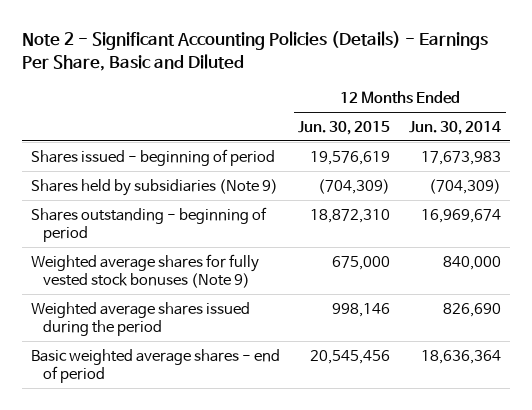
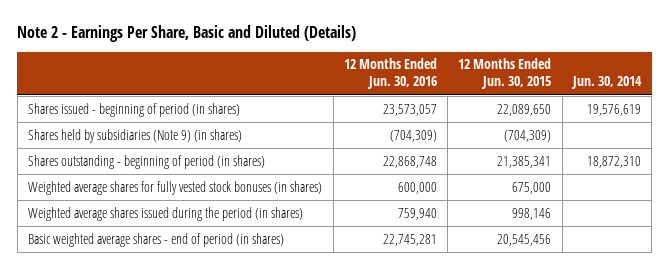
- Note 2 - Significant Accounting Policies (Details) - Earnings Per Share, Basic and Diluted
+ Note 2 - Earnings Per Share, Basic and Diluted (Details)
- | 12 Months Ended Jun. 30, 2015 | 12 Months Ended Jun. 30, 2014
+ | 12 Months Ended Jun. 30, 2016 | 12 Months Ended Jun. 30, 2015 | Jun. 30, 2014
- Shares issued - beginning of period | 19,576,619 | 17,673,983
- Shares held by subsidiaries (Note 9) | (704,309) | (704,309)
- Shares outstanding - beginning of period | 18,872,310 | 16,969,674
- Weighted average shares for fully vested stock bonuses (Note 9) | 675,000 | 840,000
- Weighted average shares issued during the period | 998,146 | 826,690
- Basic weighted average shares - end of period | 20,545,456 | 18,636,364
+ Shares issued - beginning of period (in shares) | 23,573,057 | 22,089,650 | 19,576,619
+ Shares held by subsidiaries (Note 9) (in shares) | (704,309) | (704,309) |
+ Shares outstanding - beginning of period (in shares) | 22,868,748 | 21,385,341 | 18,872,310
+ Weighted average shares for fully vested stock bonuses (in shares) | 600,000 | 675,000 |
+ Weighted average shares issued during the period (in shares) | 759,940 | 998,146 |
+ Basic weighted average shares - end of period (in shares) | 22,745,281 | 20,545,456 |

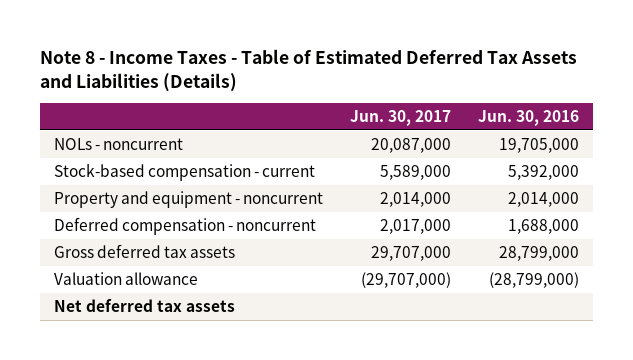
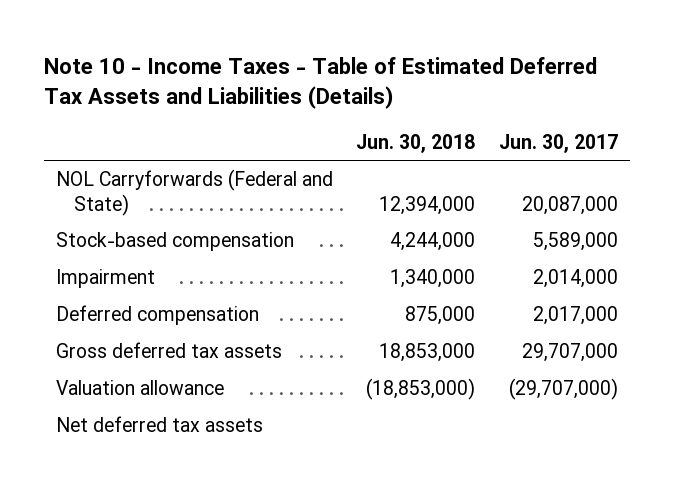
- Note 8 - Income Taxes - Table of Estimated Deferred Tax Assets and Liabilities (Details)
+ Note 10 - Income Taxes - Table of Estimated Deferred Tax Assets and Liabilities (Details)
- | Jun. 30, 2017 | Jun. 30, 2016
+ | Jun. 30, 2018 | Jun. 30, 2017
- NOLs - noncurrent | 20,087,000 | 19,705,000
- Stock-based compensation - current | 5,589,000 | 5,392,000
- Property and equipment - noncurrent | 2,014,000 | 2,014,000
- Deferred compensation - noncurrent | 2,017,000 | 1,688,000
+ NOL Carryforwards (Federal and State) | 12,394,000 | 20,087,000
+ Stock-based compensation | 4,244,000 | 5,589,000
+ Impairment | 1,340,000 | 2,014,000
+ Deferred compensation | 875,000 | 2,017,000

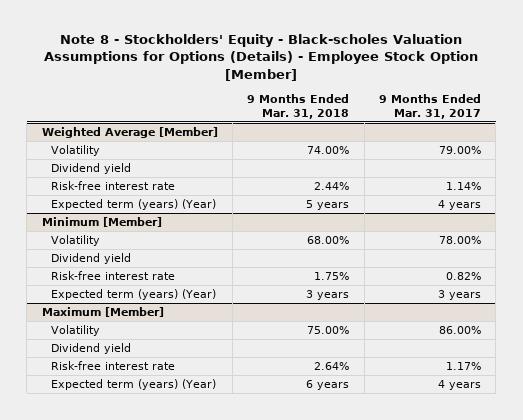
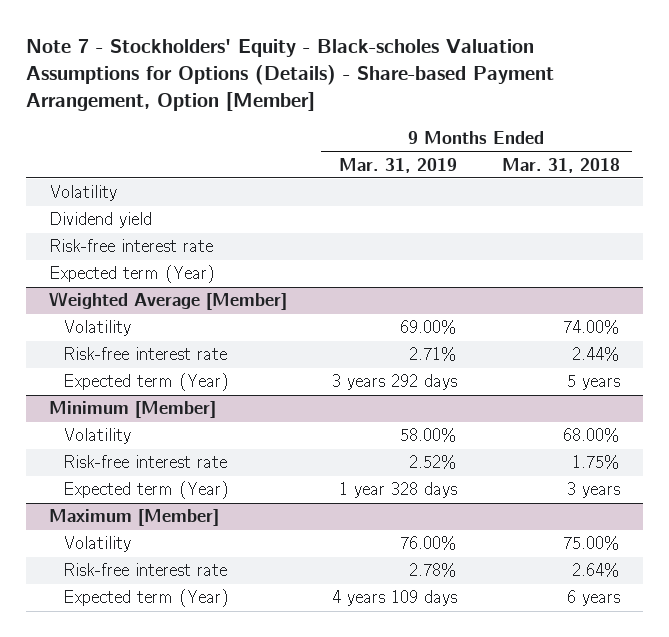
- Note 8 - Stockholders' Equity - Black-scholes Valuation Assumptions for Options (Details) - Employee Stock Option [Member]
+ Note 7 - Stockholders' Equity - Black-scholes Valuation Assumptions for Options (Details) - Share-based Payment Arrangement, Option [Member]
- | 9 Months Ended Mar. 31, 2018 | 9 Months Ended Mar. 31, 2017
+ | 9 Months Ended Mar. 31, 2019 | 9 Months Ended Mar. 31, 2018
+ Volatility
+ Dividend yield
+ Risk-free interest rate
+ Expected term (Year)
@ Weighted Average [Member]
- Dividend yield
- Expected term (years) (Year) | 5 years | 4 years
+ Expected term (Year) | 3 years 292 days | 5 years
@ Minimum [Member]
- Dividend yield
- Expected term (years) (Year) | 3 years | 3 years
+ Expected term (Year) | 1 year 328 days | 3 years
@ Maximum [Member]
- Dividend yield
- Expected term (years) (Year) | 6 years | 4 years
+ Expected term (Year) | 4 years 109 days | 6 years

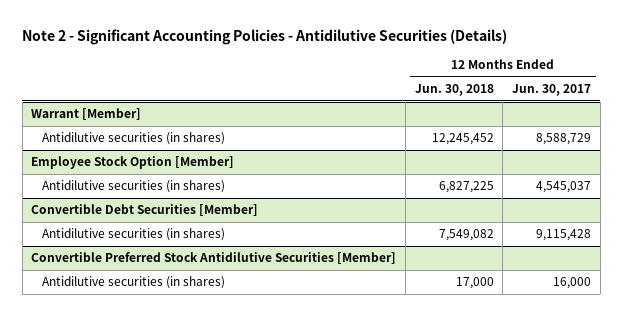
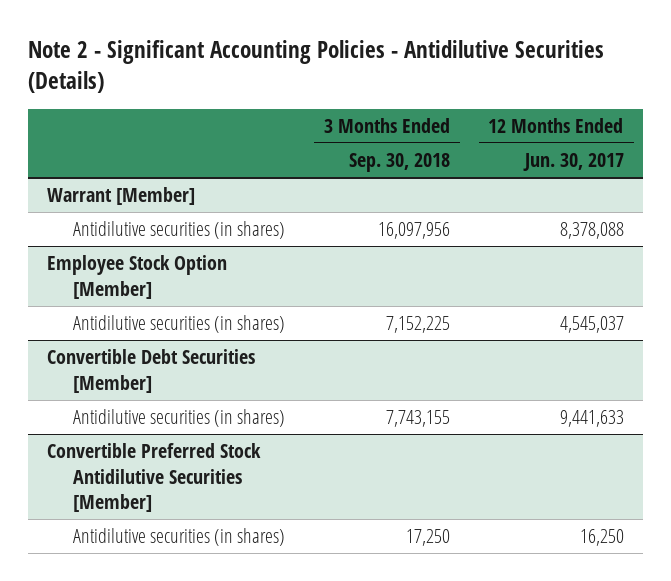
- | 12 Months Ended Jun. 30, 2018 | 12 Months Ended Jun. 30, 2017
+ | 3 Months Ended Sep. 30, 2018 | 12 Months Ended Jun. 30, 2017
@ Warrant [Member]
- Antidilutive securities (in shares) | 12,245,452 | 8,588,729
+ Antidilutive securities (in shares) | 16,097,956 | 8,378,088
@ Convertible Debt Securities [Member]
- Antidilutive securities (in shares) | 7,549,082 | 9,115,428
+ Antidilutive securities (in shares) | 7,743,155 | 9,441,633
@ Convertible Preferred Stock Antidilutive Securities [Member]
- Antidilutive securities (in shares) | 17,000 | 16,000
+ Antidilutive securities (in shares) | 17,250 | 16,250

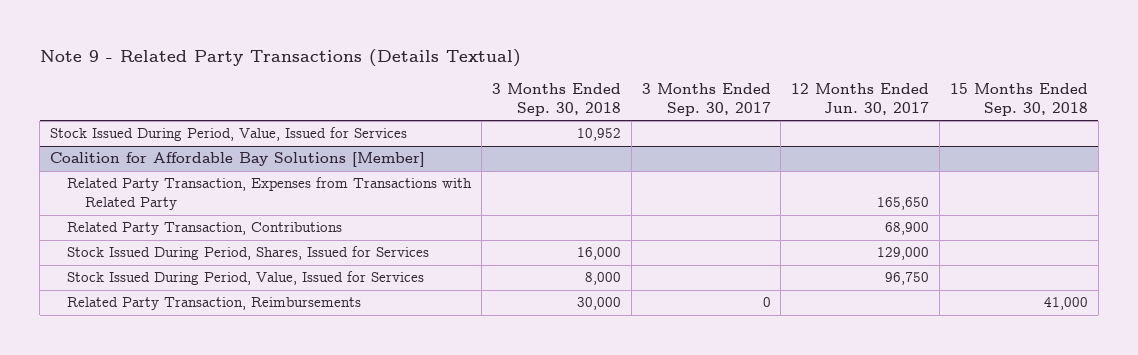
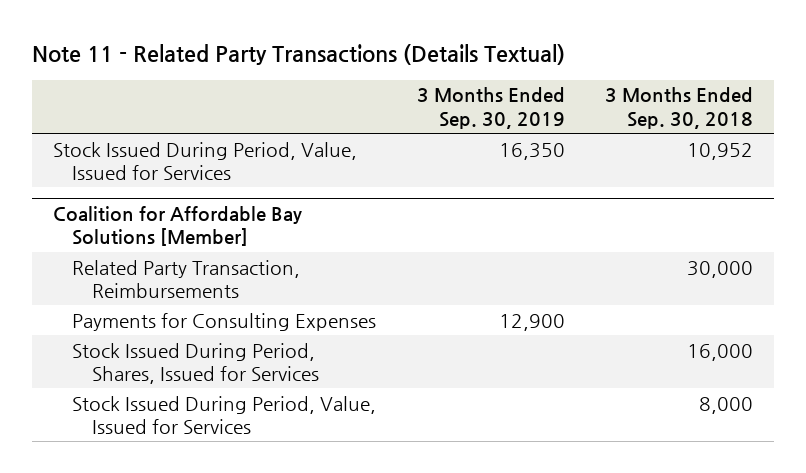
- Note 9 - Related Party Transactions (Details Textual)
+ Note 11 - Related Party Transactions (Details Textual)
- | 3 Months Ended Sep. 30, 2018 | 3 Months Ended Sep. 30, 2017 | 12 Months Ended Jun. 30, 2017 | 15 Months Ended Sep. 30, 2018
+ | 3 Months Ended Sep. 30, 2019 | 3 Months Ended Sep. 30, 2018
@ Coalition for Affordable Bay Solutions [Member]
- Related Party Transaction, Expenses from Transactions with Related Party | | | 165,650 |
- Related Party Transaction, Contributions | | | 68,900 |
moved up: Related Party Transaction, Reimbursements | | 30,000
+ Payments for Consulting Expenses | 12,900 |

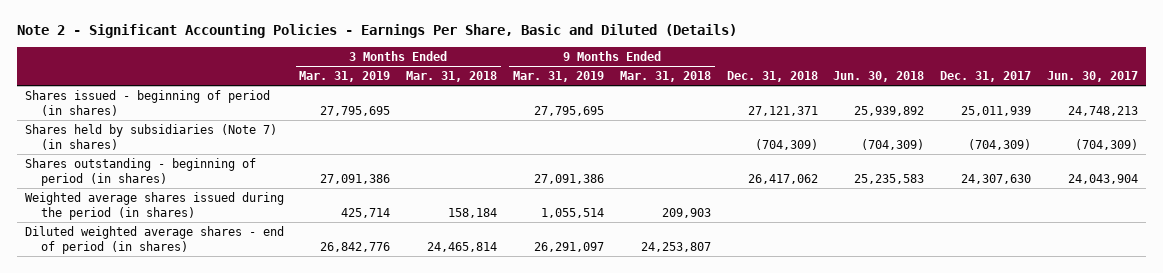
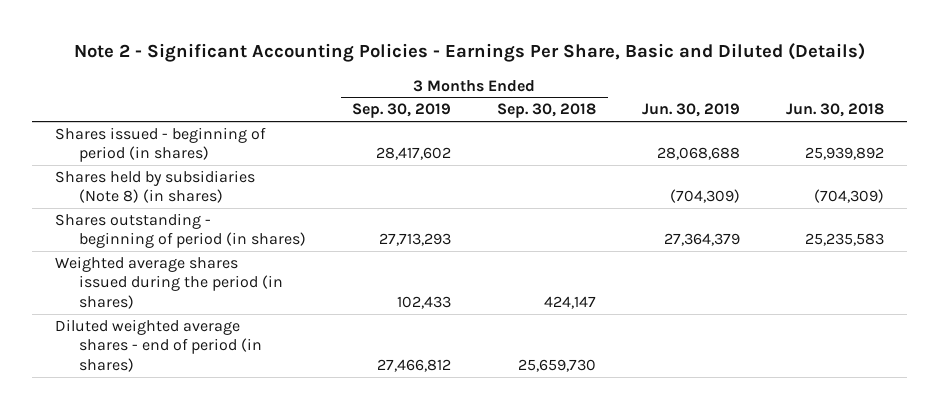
- | 3 Months Ended Mar. 31, 2019 | 3 Months Ended Mar. 31, 2018 | 9 Months Ended Mar. 31, 2019 | 9 Months Ended Mar. 31, 2018 | Dec. 31, 2018 | Jun. 30, 2018 | Dec. 31, 2017 | Jun. 30, 2017
+ | 3 Months Ended Sep. 30, 2019 | 3 Months Ended Sep. 30, 2018 | Jun. 30, 2019 | Jun. 30, 2018
- Shares held by subsidiaries (Note 7) (in shares) | | | | | (704,309) | (704,309) | (704,309) | (704,309)
+ Shares held by subsidiaries (Note 8) (in shares) | | | (704,309) | (704,309)

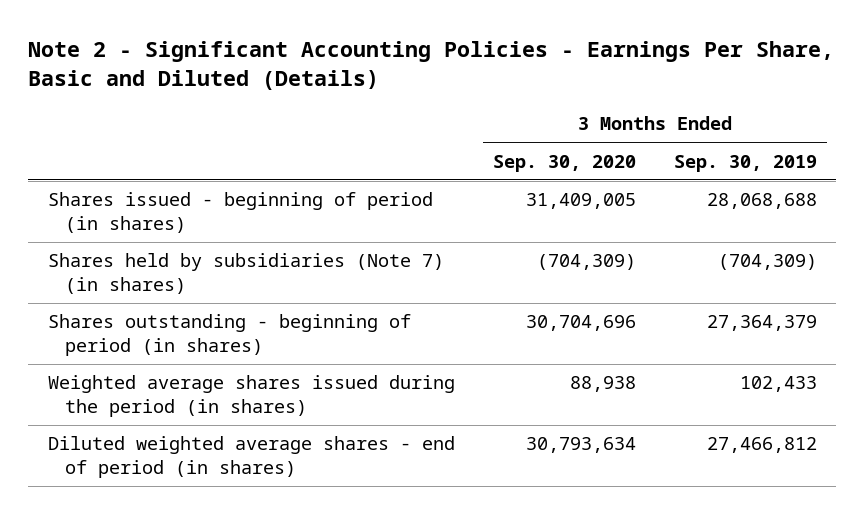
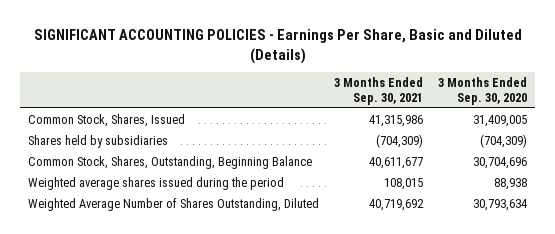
- Note 2 - Significant Accounting Policies - Earnings Per Share, Basic and Diluted (Details)
+ SIGNIFICANT ACCOUNTING POLICIES - Earnings Per Share, Basic and Diluted (Details)
- | 3 Months Ended Sep. 30, 2020 | 3 Months Ended Sep. 30, 2019
+ | 3 Months Ended Sep. 30, 2021 | 3 Months Ended Sep. 30, 2020
- Shares issued - beginning of period (in shares) | 31,409,005 | 28,068,688
- Shares held by subsidiaries (Note 7) (in shares) | (704,309) | (704,309)
- Shares outstanding - beginning of period (in shares) | 30,704,696 | 27,364,379
- Weighted average shares issued during the period (in shares) | 88,938 | 102,433
- Diluted weighted average shares - end of period (in shares) | 30,793,634 | 27,466,812
+ Common Stock, Shares, Issued | 41,315,986 | 31,409,005
+ Shares held by subsidiaries | (704,309) | (704,309)
+ Common Stock, Shares, Outstanding, Beginning Balance | 40,611,677 | 30,704,696
+ Weighted average shares issued during the period | 108,015 | 88,938
+ Weighted Average Number of Shares Outstanding, Diluted | 40,719,692 | 30,793,634

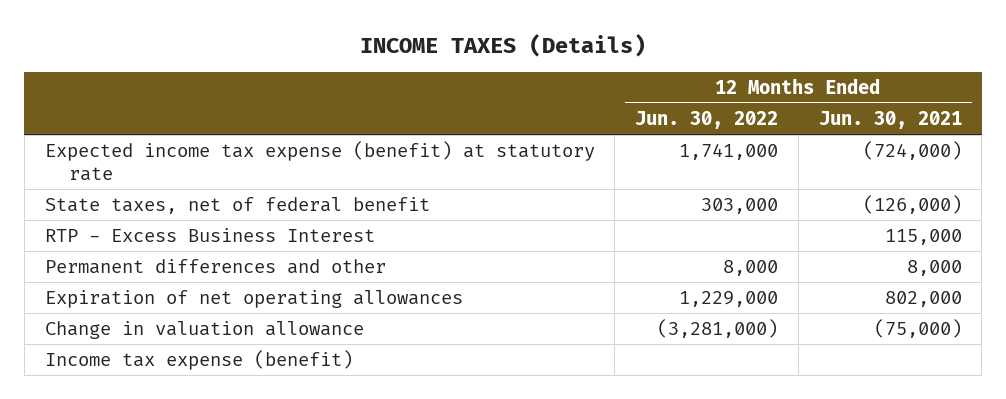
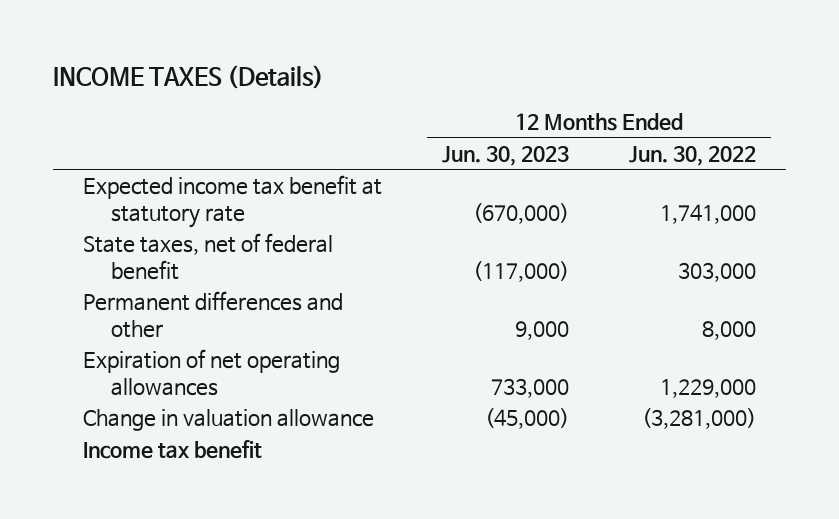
- | 12 Months Ended Jun. 30, 2022 | 12 Months Ended Jun. 30, 2021
+ | 12 Months Ended Jun. 30, 2023 | 12 Months Ended Jun. 30, 2022
- Expected income tax expense (benefit) at statutory rate | 1,741,000 | (724,000)
+ Expected income tax benefit at statutory rate | (670,000) | 1,741,000
- RTP - Excess Business Interest | | 115,000
- Income tax expense (benefit)
+ Income tax benefit

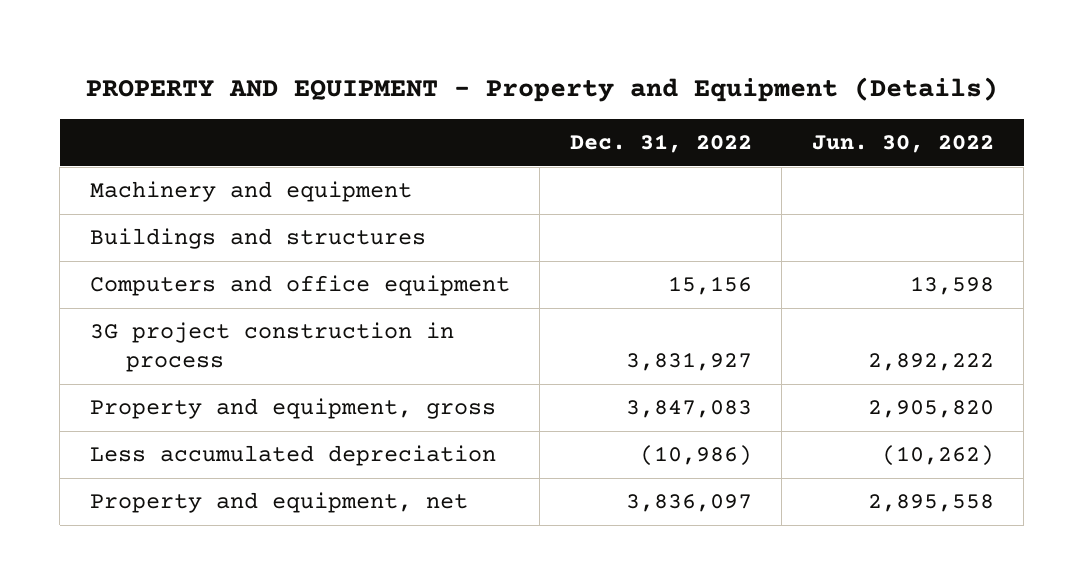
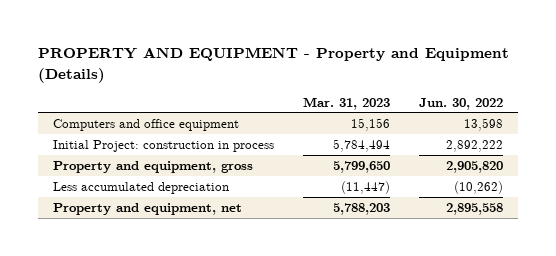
- | Dec. 31, 2022 | Jun. 30, 2022
+ | Mar. 31, 2023 | Jun. 30, 2022
- Machinery and equipment
- Buildings and structures
- 3G project construction in process | 3,831,927 | 2,892,222
+ Initial Project: construction in process | 5,784,494 | 2,892,222

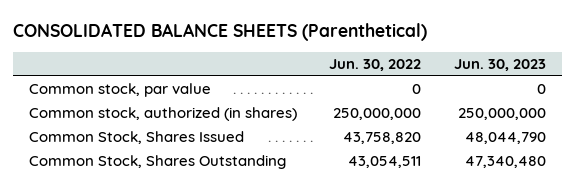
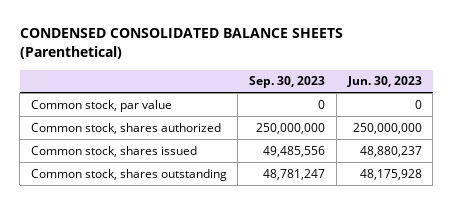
- CONSOLIDATED BALANCE SHEETS (Parenthetical)
+ CONDENSED CONSOLIDATED BALANCE SHEETS (Parenthetical)
- | Jun. 30, 2022 | Jun. 30, 2023
+ | Sep. 30, 2023 | Jun. 30, 2023
- Common stock, authorized (in shares) | 250,000,000 | 250,000,000
- Common Stock, Shares Issued | 43,758,820 | 48,044,790
- Common Stock, Shares Outstanding | 43,054,511 | 47,340,480
+ Common stock, shares authorized | 250,000,000 | 250,000,000
+ Common stock, shares issued | 49,485,556 | 48,880,237
+ Common stock, shares outstanding | 48,781,247 | 48,175,928

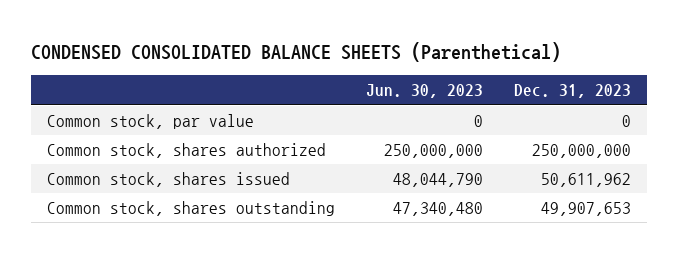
- | Sep. 30, 2023 | Jun. 30, 2023
+ | Jun. 30, 2023 | Dec. 31, 2023
- Common stock, shares issued | 49,485,556 | 48,880,237
- Common stock, shares outstanding | 48,781,247 | 48,175,928
+ Common stock, shares issued | 48,044,790 | 50,611,962
+ Common stock, shares outstanding | 47,340,480 | 49,907,653

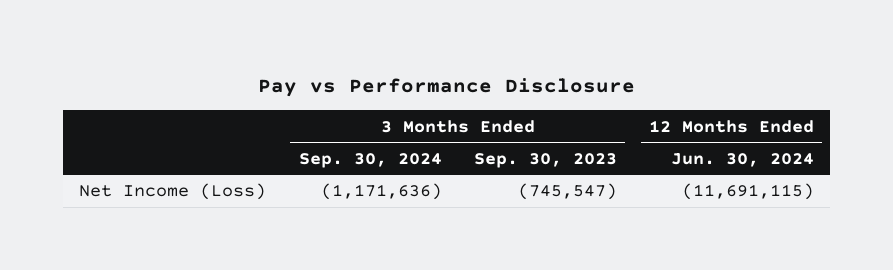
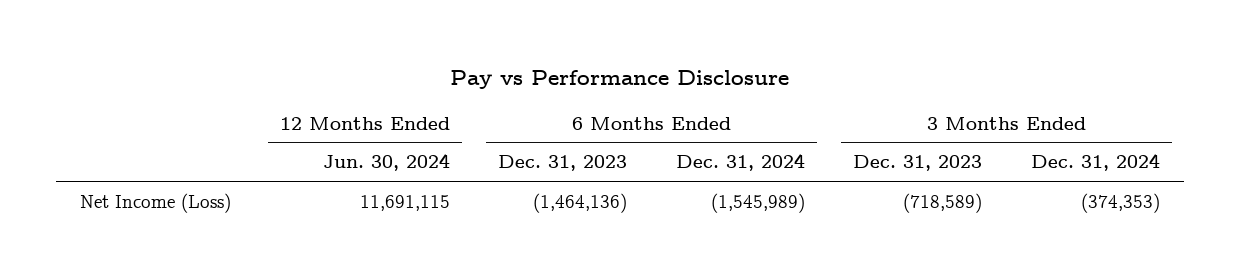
- | 3 Months Ended Sep. 30, 2024 | 3 Months Ended Sep. 30, 2023 | 12 Months Ended Jun. 30, 2024
+ | 12 Months Ended Jun. 30, 2024 | 6 Months Ended Dec. 31, 2023 | 6 Months Ended Dec. 31, 2024 | 3 Months Ended Dec. 31, 2023 | 3 Months Ended Dec. 31, 2024
- Net Income (Loss) | (1,171,636) | (745,547) | (11,691,115)
+ Net Income (Loss) | 11,691,115 | (1,464,136) | (1,545,989) | (718,589) | (374,353)

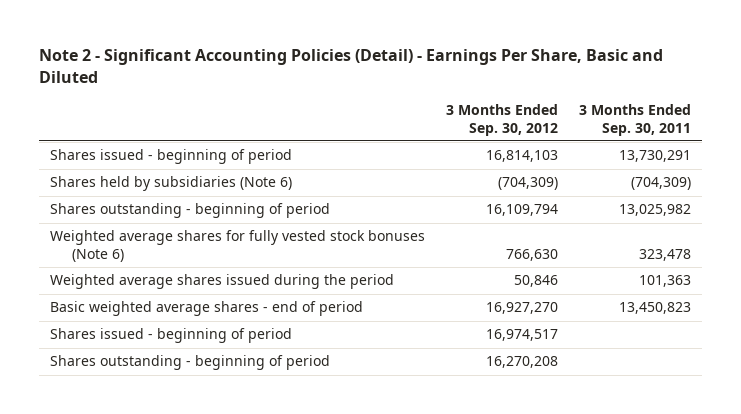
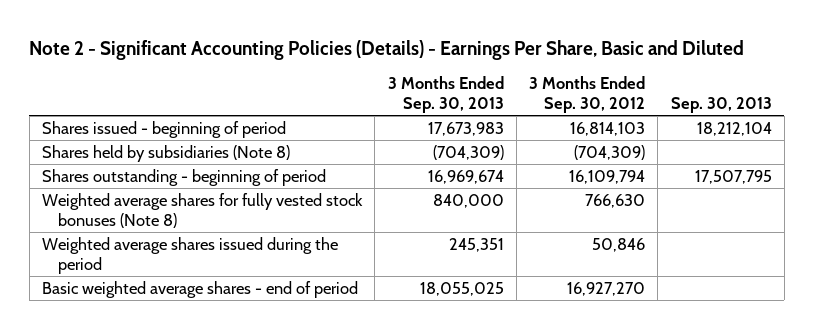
- Note 2 - Significant Accounting Policies (Detail) - Earnings Per Share, Basic and Diluted
+ Note 2 - Significant Accounting Policies (Details) - Earnings Per Share, Basic and Diluted
- | 3 Months Ended Sep. 30, 2012 | 3 Months Ended Sep. 30, 2011
+ | 3 Months Ended Sep. 30, 2013 | 3 Months Ended Sep. 30, 2012 | Sep. 30, 2013
- Shares held by subsidiaries (Note 6) | (704,309) | (704,309)
+ Shares held by subsidiaries (Note 8) | (704,309) | (704,309) |
- Weighted average shares for fully vested stock bonuses (Note 6) | 766,630 | 323,478
+ Weighted average shares for fully vested stock bonuses (Note 8) | 840,000 | 766,630 |
- Shares issued - beginning of period | 16,974,517 |
- Shares outstanding - beginning of period | 16,270,208 |

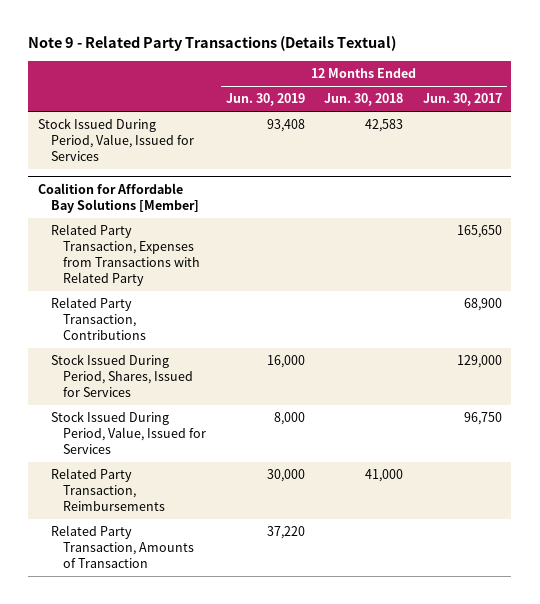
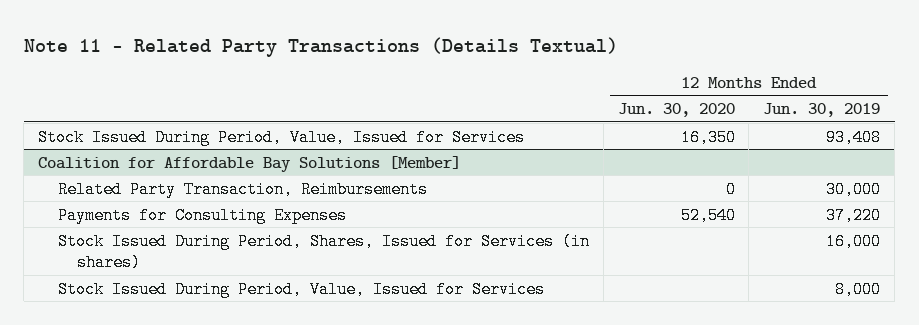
- Note 9 - Related Party Transactions (Details Textual)
+ Note 11 - Related Party Transactions (Details Textual)
- | 12 Months Ended Jun. 30, 2019 | 12 Months Ended Jun. 30, 2018 | 12 Months Ended Jun. 30, 2017
+ | 12 Months Ended Jun. 30, 2020 | 12 Months Ended Jun. 30, 2019
@ Coalition for Affordable Bay Solutions [Member]
- Related Party Transaction, Expenses from Transactions with Related Party | | | 165,650
- Related Party Transaction, Contributions | | | 68,900
- Stock Issued During Period, Shares, Issued for Services | 16,000 | | 129,000
- Related Party Transaction, Amounts of Transaction | 37,220 | |
+ Payments for Consulting Expenses | 52,540 | 37,220
+ Stock Issued During Period, Shares, Issued for Services (in shares) | | 16,000
moved down: Stock Issued During Period, Value, Issued for Services | | 8,000

